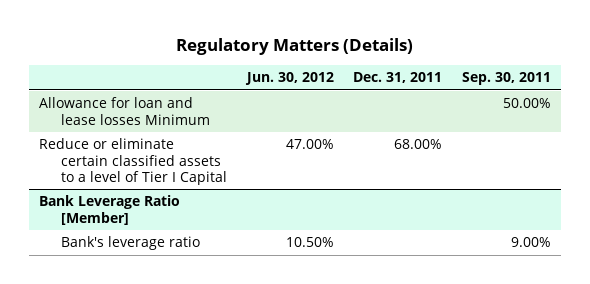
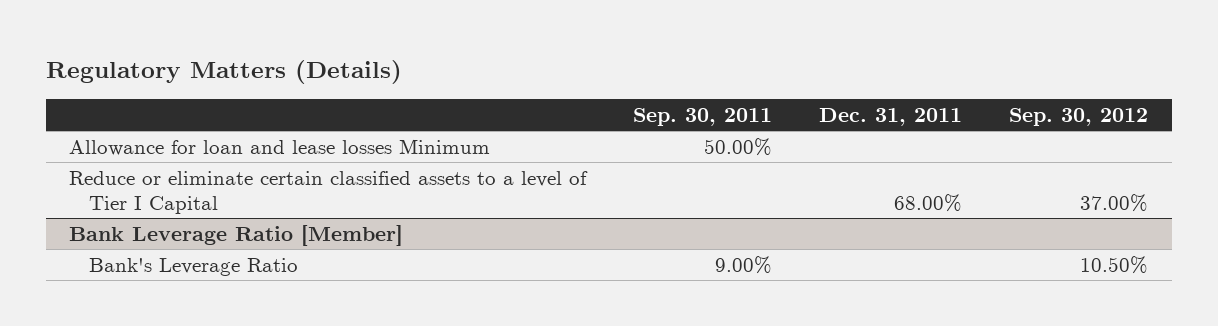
- | Jun. 30, 2012 | Dec. 31, 2011 | Sep. 30, 2011
+ | Sep. 30, 2011 | Dec. 31, 2011 | Sep. 30, 2012
@ Bank Leverage Ratio [Member]
- Bank's leverage ratio | 10.50% | | 9.00%
+ Bank's Leverage Ratio | 9.00% | | 10.50%

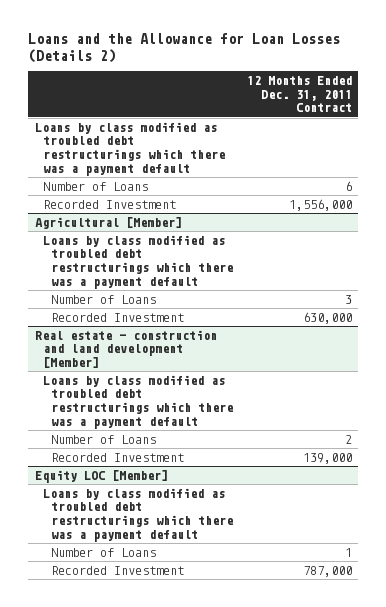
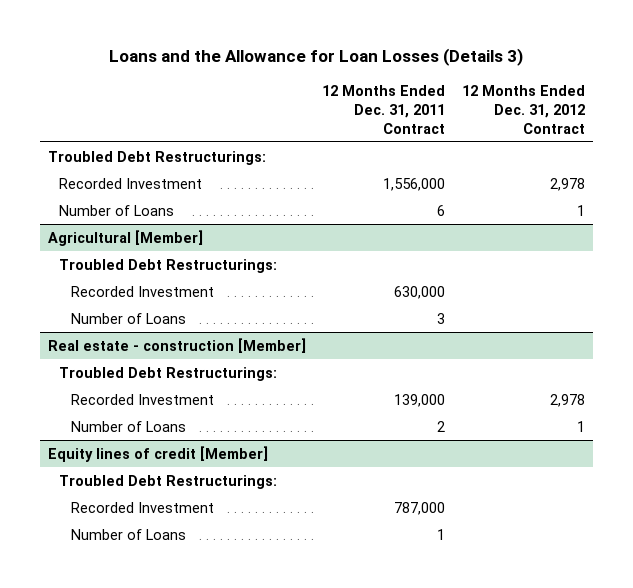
- Loans and the Allowance for Loan Losses (Details 2)
+ Loans and the Allowance for Loan Losses (Details 3)
- | 12 Months Ended Dec. 31, 2011 Contract
+ | 12 Months Ended Dec. 31, 2011 Contract | 12 Months Ended Dec. 31, 2012 Contract
- Loans by class modified as troubled debt restructurings which there was a payment default
+ Troubled Debt Restructurings:
moved down: Number of Loans | 6 | 1
@ Agricultural [Member]
- Loans by class modified as troubled debt restructurings which there was a payment default
+ Troubled Debt Restructurings:
- Real estate - construction and land development [Member]
- Loans by class modified as troubled debt restructurings which there was a payment default
- Number of Loans | 2
@ Agricultural [Member]
moved down: Number of Loans | 3 |
+ Real estate - construction [Member]
+ Troubled Debt Restructurings:
- Equity LOC [Member]
- Loans by class modified as troubled debt restructurings which there was a payment default
- Number of Loans | 1
+ Number of Loans | 2 | 1
+ Equity lines of credit [Member]
+ Troubled Debt Restructurings:
+ Number of Loans | 1 |

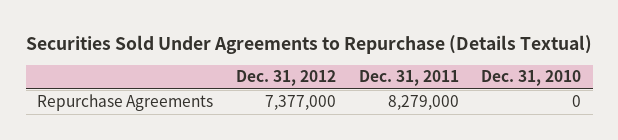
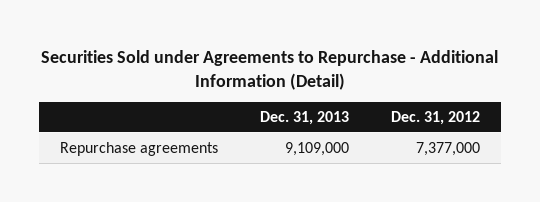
- Securities Sold Under Agreements to Repurchase (Details Textual)
+ Securities Sold under Agreements to Repurchase - Additional Information (Detail)
- | Dec. 31, 2012 | Dec. 31, 2011 | Dec. 31, 2010
+ | Dec. 31, 2013 | Dec. 31, 2012
- Repurchase Agreements | 7,377,000 | 8,279,000 | 0
+ Repurchase agreements | 9,109,000 | 7,377,000

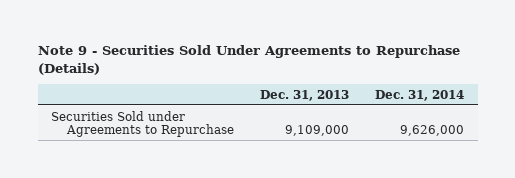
- Securities Sold under Agreements to Repurchase - Additional Information (Detail)
+ Note 9 - Securities Sold Under Agreements to Repurchase (Details)
- | Dec. 31, 2013 | Dec. 31, 2012
+ | Dec. 31, 2013 | Dec. 31, 2014
- Repurchase agreements | 9,109,000 | 7,377,000
+ Securities Sold under Agreements to Repurchase | 9,109,000 | 9,626,000

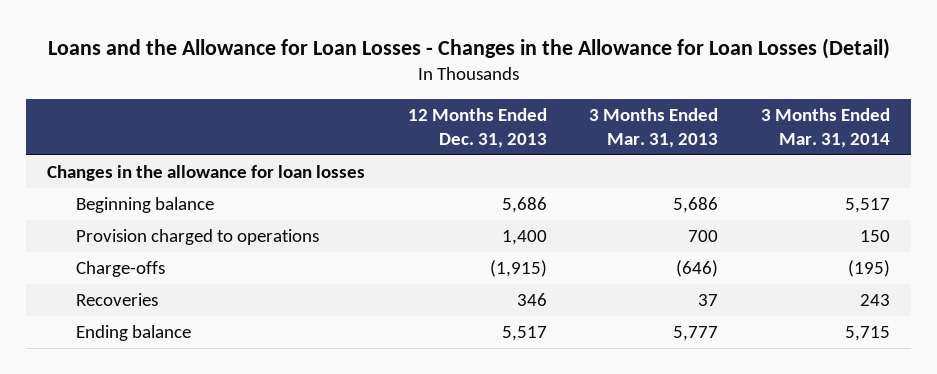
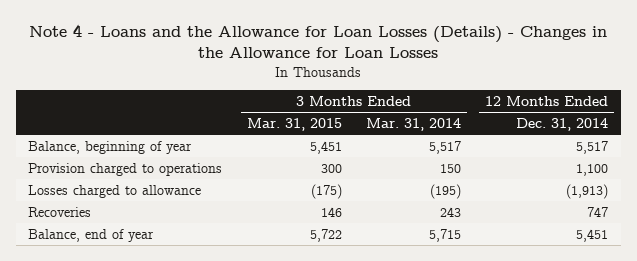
- Loans and the Allowance for Loan Losses - Changes in the Allowance for Loan Losses (Detail)
+ Note 4 - Loans and the Allowance for Loan Losses (Details) - Changes in the Allowance for Loan Losses
- | 12 Months Ended Dec. 31, 2013 | 3 Months Ended Mar. 31, 2013 | 3 Months Ended Mar. 31, 2014
+ | 3 Months Ended Mar. 31, 2015 | 3 Months Ended Mar. 31, 2014 | 12 Months Ended Dec. 31, 2014
- Changes in the allowance for loan losses
- Beginning balance | 5,686 | 5,686 | 5,517
+ Balance, beginning of year | 5,451 | 5,517 | 5,517
- Charge-offs | (1,915) | (646) | (195)
+ Losses charged to allowance | (175) | (195) | (1,913)
- Ending balance | 5,517 | 5,777 | 5,715
+ Balance, end of year | 5,722 | 5,715 | 5,451

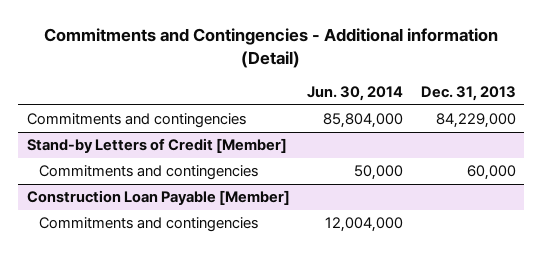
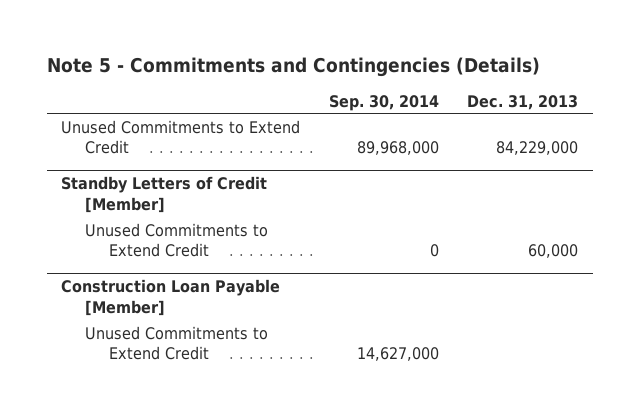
- Commitments and Contingencies - Additional information (Detail)
+ Note 5 - Commitments and Contingencies (Details)
- | Jun. 30, 2014 | Dec. 31, 2013
+ | Sep. 30, 2014 | Dec. 31, 2013
- Commitments and contingencies | 85,804,000 | 84,229,000
- Stand-by Letters of Credit [Member]
- Commitments and contingencies | 50,000 | 60,000
+ Unused Commitments to Extend Credit | 89,968,000 | 84,229,000
+ Standby Letters of Credit [Member]
+ Unused Commitments to Extend Credit | 0 | 60,000
@ Construction Loan Payable [Member]
- Commitments and contingencies | 12,004,000 |
+ Unused Commitments to Extend Credit | 14,627,000 |

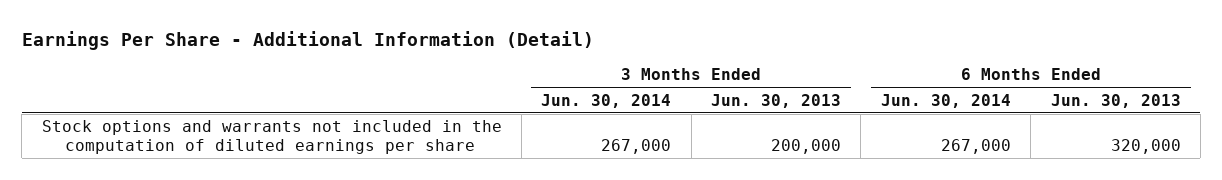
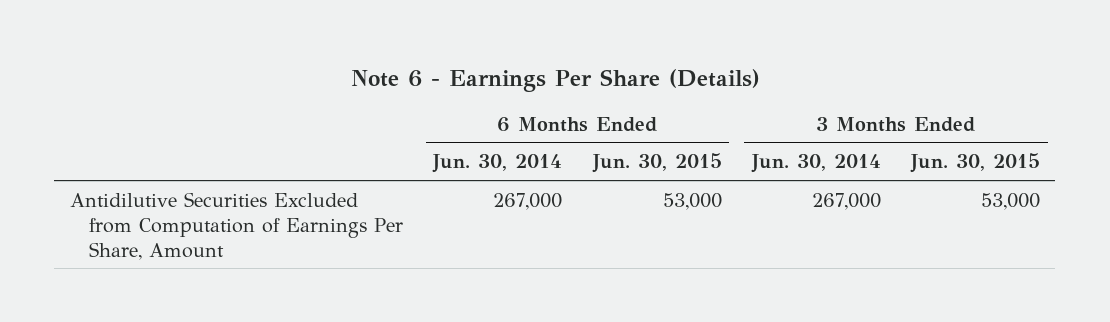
- Earnings Per Share - Additional Information (Detail)
+ Note 6 - Earnings Per Share (Details)
- | 3 Months Ended Jun. 30, 2014 | 3 Months Ended Jun. 30, 2013 | 6 Months Ended Jun. 30, 2014 | 6 Months Ended Jun. 30, 2013
+ | 6 Months Ended Jun. 30, 2014 | 6 Months Ended Jun. 30, 2015 | 3 Months Ended Jun. 30, 2014 | 3 Months Ended Jun. 30, 2015
- Stock options and warrants not included in the computation of diluted earnings per share | 267,000 | 200,000 | 267,000 | 320,000
+ Antidilutive Securities Excluded from Computation of Earnings Per Share, Amount | 267,000 | 53,000 | 267,000 | 53,000

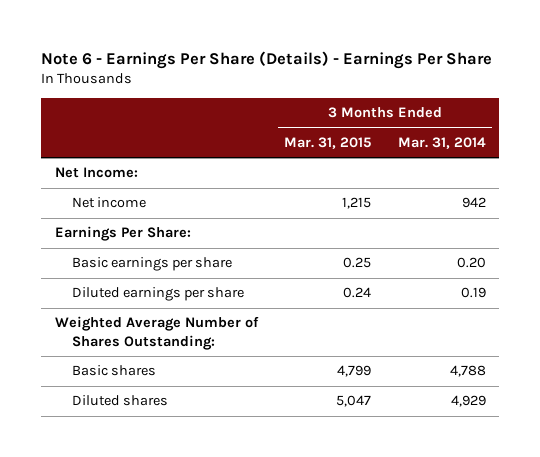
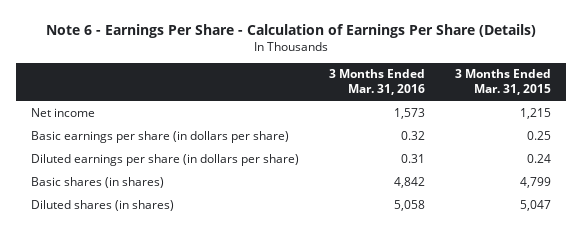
- Note 6 - Earnings Per Share (Details) - Earnings Per Share
+ Note 6 - Earnings Per Share - Calculation of Earnings Per Share (Details)
- | 3 Months Ended Mar. 31, 2015 | 3 Months Ended Mar. 31, 2014
+ | 3 Months Ended Mar. 31, 2016 | 3 Months Ended Mar. 31, 2015
- Net Income:
- Earnings Per Share:
- Basic earnings per share | 0.25 | 0.20
- Diluted earnings per share | 0.24 | 0.19
- Weighted Average Number of Shares Outstanding:
- Basic shares | 4,799 | 4,788
- Diluted shares | 5,047 | 4,929
+ Basic earnings per share (in dollars per share) | 0.32 | 0.25
+ Diluted earnings per share (in dollars per share) | 0.31 | 0.24
+ Basic shares (in shares) | 4,842 | 4,799
+ Diluted shares (in shares) | 5,058 | 5,047

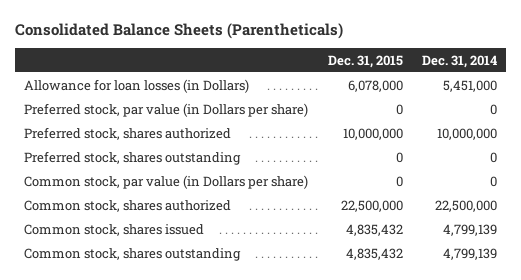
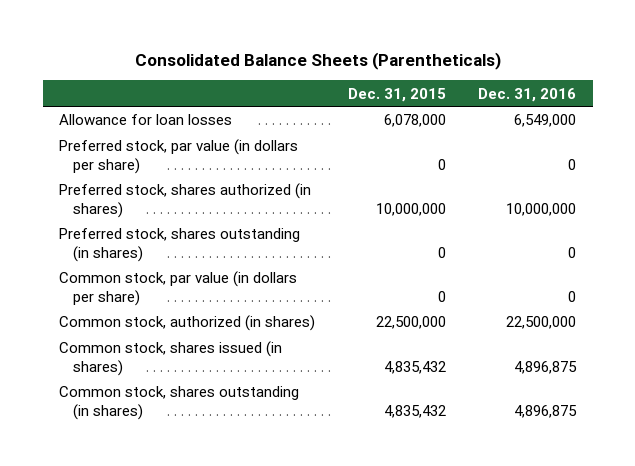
- | Dec. 31, 2015 | Dec. 31, 2014
+ | Dec. 31, 2015 | Dec. 31, 2016
- Allowance for loan losses (in Dollars) | 6,078,000 | 5,451,000
- Preferred stock, par value (in Dollars per share) | 0 | 0
- Preferred stock, shares authorized | 10,000,000 | 10,000,000
- Preferred stock, shares outstanding | 0 | 0
- Common stock, par value (in Dollars per share) | 0 | 0
- Common stock, shares authorized | 22,500,000 | 22,500,000
- Common stock, shares issued | 4,835,432 | 4,799,139
- Common stock, shares outstanding | 4,835,432 | 4,799,139
+ Allowance for loan losses | 6,078,000 | 6,549,000
+ Preferred stock, par value (in dollars per share) | 0 | 0
+ Preferred stock, shares authorized (in shares) | 10,000,000 | 10,000,000
+ Preferred stock, shares outstanding (in shares) | 0 | 0
+ Common stock, par value (in dollars per share) | 0 | 0
+ Common stock, authorized (in shares) | 22,500,000 | 22,500,000
+ Common stock, shares issued (in shares) | 4,835,432 | 4,896,875
+ Common stock, shares outstanding (in shares) | 4,835,432 | 4,896,875

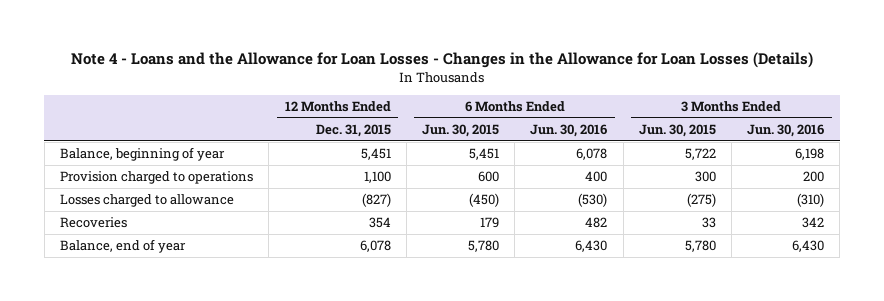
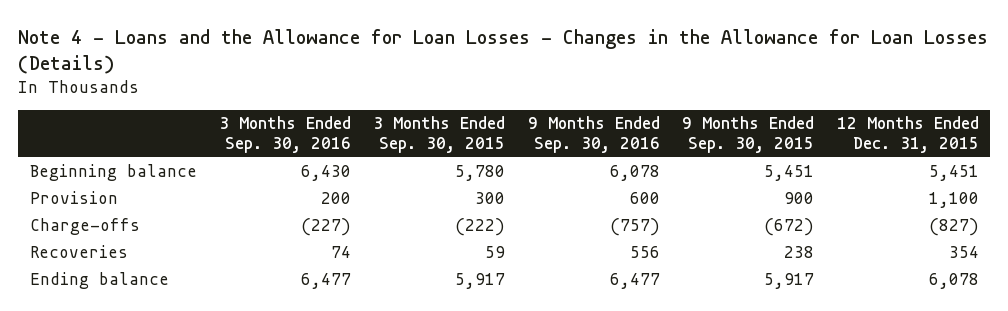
- | 12 Months Ended Dec. 31, 2015 | 6 Months Ended Jun. 30, 2015 | 6 Months Ended Jun. 30, 2016 | 3 Months Ended Jun. 30, 2015 | 3 Months Ended Jun. 30, 2016
+ | 3 Months Ended Sep. 30, 2016 | 3 Months Ended Sep. 30, 2015 | 9 Months Ended Sep. 30, 2016 | 9 Months Ended Sep. 30, 2015 | 12 Months Ended Dec. 31, 2015
- Balance, beginning of year | 5,451 | 5,451 | 6,078 | 5,722 | 6,198
- Provision charged to operations | 1,100 | 600 | 400 | 300 | 200
- Losses charged to allowance | (827) | (450) | (530) | (275) | (310)
+ Beginning balance | 6,430 | 5,780 | 6,078 | 5,451 | 5,451
+ Provision | 200 | 300 | 600 | 900 | 1,100
+ Charge-offs | (227) | (222) | (757) | (672) | (827)
- Balance, end of year | 6,078 | 5,780 | 6,430 | 5,780 | 6,430
+ Ending balance | 6,477 | 5,917 | 6,477 | 5,917 | 6,078

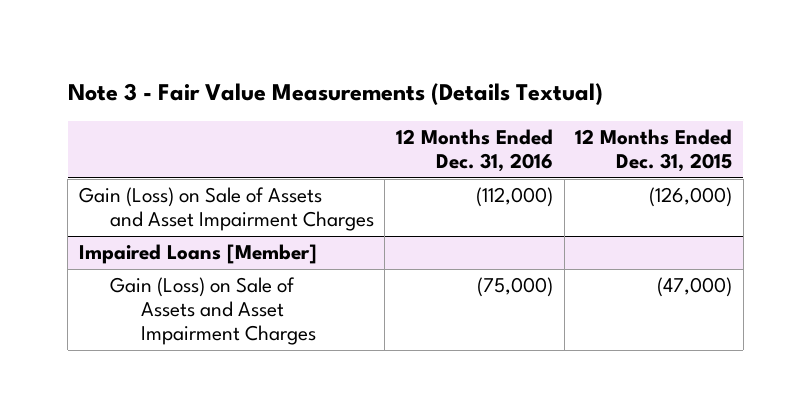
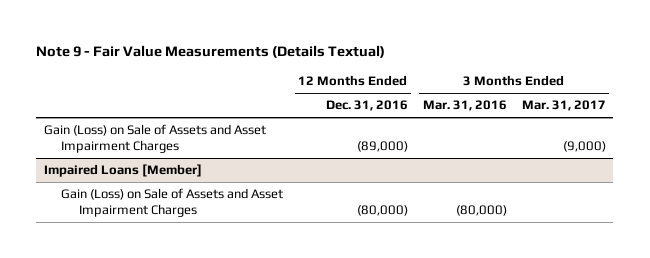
- Note 3 - Fair Value Measurements (Details Textual)
+ Note 9 - Fair Value Measurements (Details Textual)
- | 12 Months Ended Dec. 31, 2016 | 12 Months Ended Dec. 31, 2015
+ | 12 Months Ended Dec. 31, 2016 | 3 Months Ended Mar. 31, 2016 | 3 Months Ended Mar. 31, 2017
- Gain (Loss) on Sale of Assets and Asset Impairment Charges | (112,000) | (126,000)
+ Gain (Loss) on Sale of Assets and Asset Impairment Charges | (89,000) | | (9,000)
@ Impaired Loans [Member]
- Gain (Loss) on Sale of Assets and Asset Impairment Charges | (75,000) | (47,000)
+ Gain (Loss) on Sale of Assets and Asset Impairment Charges | (80,000) | (80,000) |

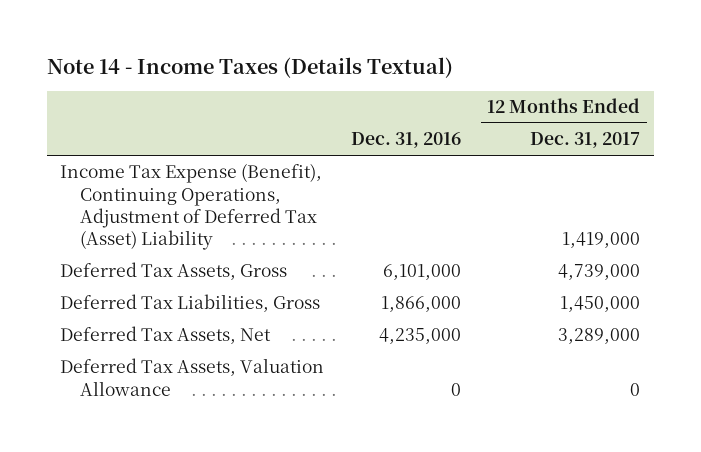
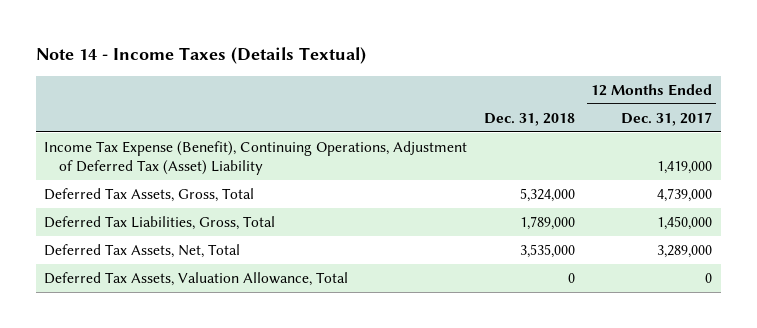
- | Dec. 31, 2016 | 12 Months Ended Dec. 31, 2017
+ | Dec. 31, 2018 | 12 Months Ended Dec. 31, 2017
- Deferred Tax Assets, Gross | 6,101,000 | 4,739,000
- Deferred Tax Liabilities, Gross | 1,866,000 | 1,450,000
- Deferred Tax Assets, Net | 4,235,000 | 3,289,000
- Deferred Tax Assets, Valuation Allowance | 0 | 0
+ Deferred Tax Assets, Gross, Total | 5,324,000 | 4,739,000
+ Deferred Tax Liabilities, Gross, Total | 1,789,000 | 1,450,000
+ Deferred Tax Assets, Net, Total | 3,535,000 | 3,289,000
+ Deferred Tax Assets, Valuation Allowance, Total | 0 | 0

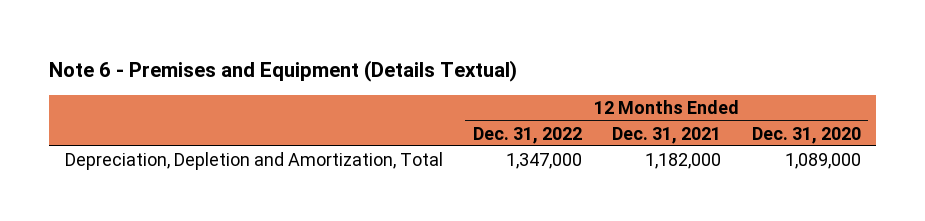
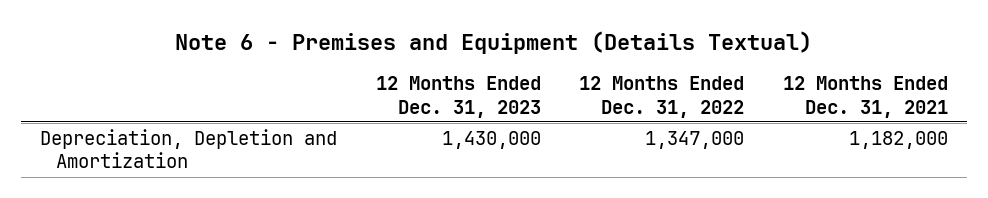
- | 12 Months Ended Dec. 31, 2022 | 12 Months Ended Dec. 31, 2021 | 12 Months Ended Dec. 31, 2020
+ | 12 Months Ended Dec. 31, 2023 | 12 Months Ended Dec. 31, 2022 | 12 Months Ended Dec. 31, 2021
- Depreciation, Depletion and Amortization, Total | 1,347,000 | 1,182,000 | 1,089,000
+ Depreciation, Depletion and Amortization | 1,430,000 | 1,347,000 | 1,182,000

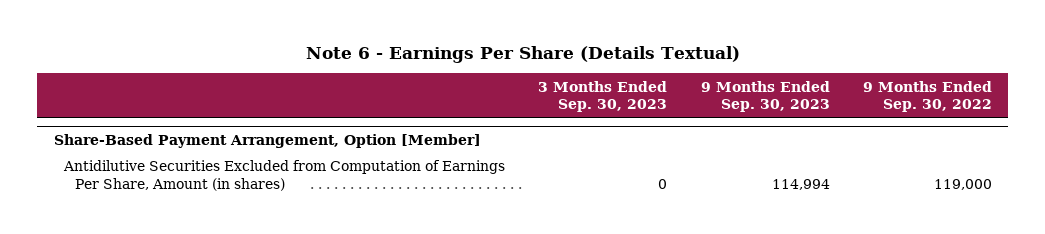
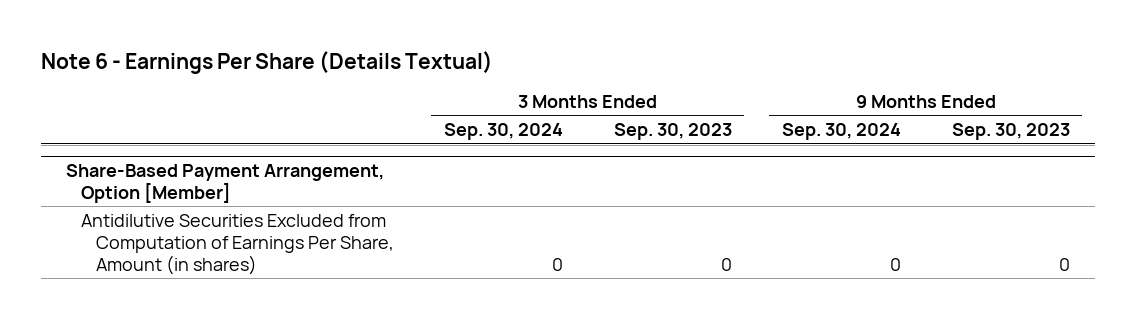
- | 3 Months Ended Sep. 30, 2023 | 9 Months Ended Sep. 30, 2023 | 9 Months Ended Sep. 30, 2022
+ | 3 Months Ended Sep. 30, 2024 | 3 Months Ended Sep. 30, 2023 | 9 Months Ended Sep. 30, 2024 | 9 Months Ended Sep. 30, 2023
@ Share-Based Payment Arrangement, Option [Member]
- Antidilutive Securities Excluded from Computation of Earnings Per Share, Amount (in shares) | 0 | 114,994 | 119,000
+ Antidilutive Securities Excluded from Computation of Earnings Per Share, Amount (in shares) | 0 | 0 | 0 | 0

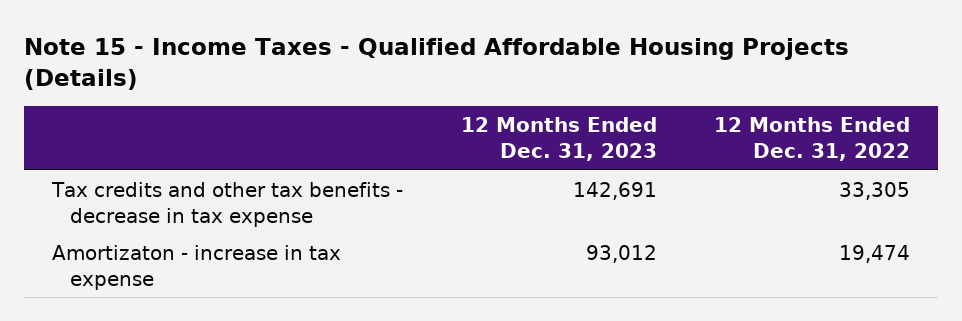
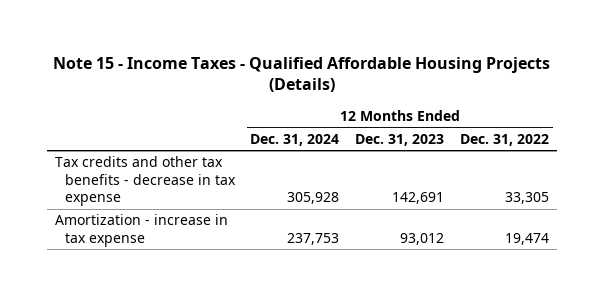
- | 12 Months Ended Dec. 31, 2023 | 12 Months Ended Dec. 31, 2022
+ | 12 Months Ended Dec. 31, 2024 | 12 Months Ended Dec. 31, 2023 | 12 Months Ended Dec. 31, 2022
- Amortizaton - increase in tax expense | 93,012 | 19,474
+ Amortization - increase in tax expense | 237,753 | 93,012 | 19,474

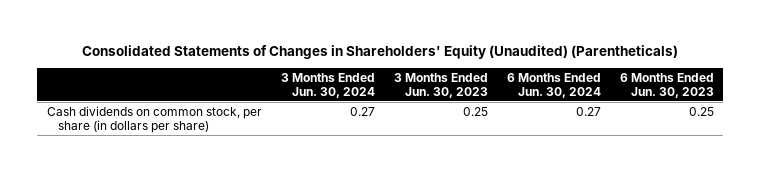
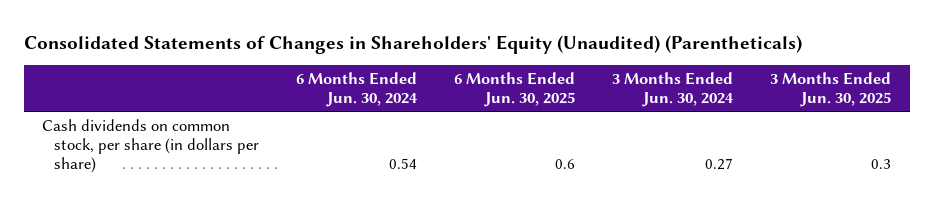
- | 3 Months Ended Jun. 30, 2024 | 3 Months Ended Jun. 30, 2023 | 6 Months Ended Jun. 30, 2024 | 6 Months Ended Jun. 30, 2023
+ | 6 Months Ended Jun. 30, 2024 | 6 Months Ended Jun. 30, 2025 | 3 Months Ended Jun. 30, 2024 | 3 Months Ended Jun. 30, 2025
- Cash dividends on common stock, per share (in dollars per share) | 0.27 | 0.25 | 0.27 | 0.25
+ Cash dividends on common stock, per share (in dollars per share) | 0.54 | 0.6 | 0.27 | 0.3

